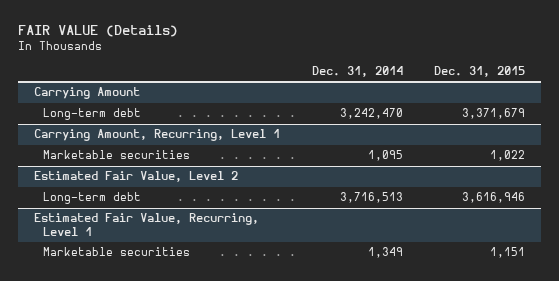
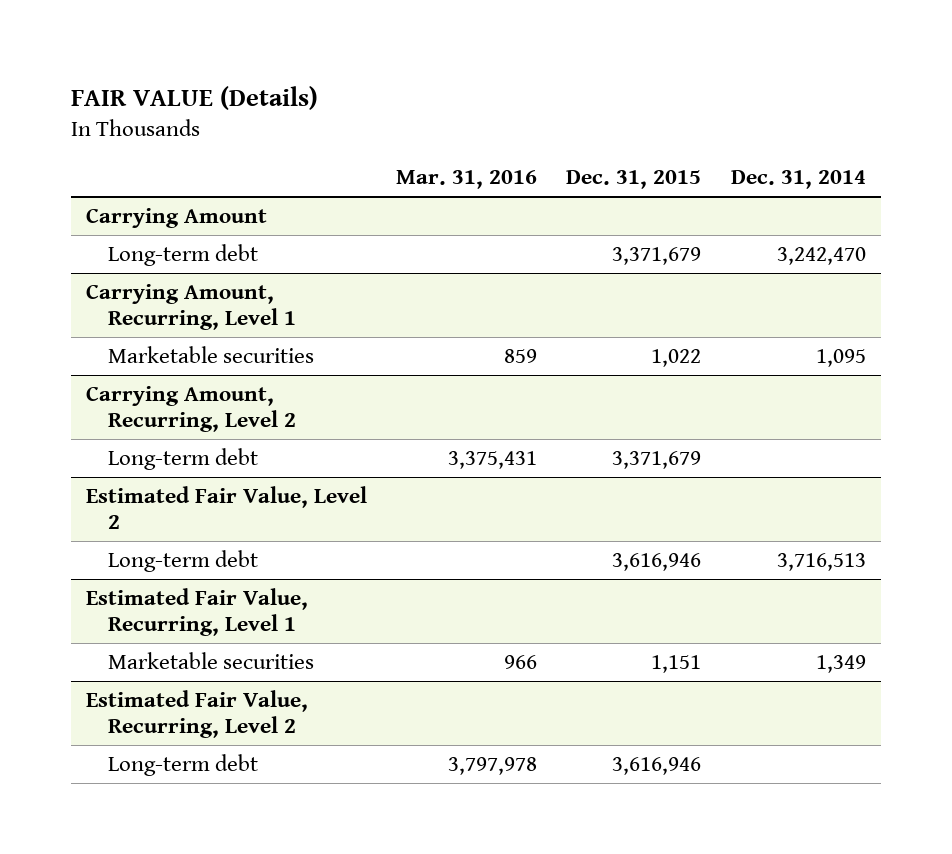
- | Dec. 31, 2014 | Dec. 31, 2015
+ | Mar. 31, 2016 | Dec. 31, 2015 | Dec. 31, 2014
+ Carrying Amount, Recurring, Level 2
+ Long-term debt | 3,375,431 | 3,371,679 |
+ Estimated Fair Value, Recurring, Level 2
+ Long-term debt | 3,797,978 | 3,616,946 |

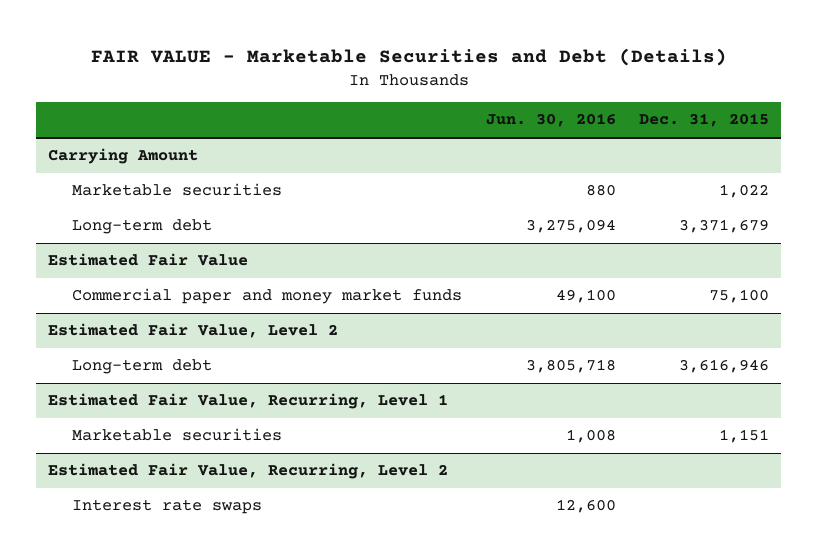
- FAIR VALUE (Details)
+ FAIR VALUE - Marketable Securities and Debt (Details)
- | Mar. 31, 2016 | Dec. 31, 2015 | Dec. 31, 2014
+ | Jun. 30, 2016 | Dec. 31, 2015
@ Carrying Amount
- Long-term debt | | 3,371,679 | 3,242,470
- Carrying Amount, Recurring, Level 1
- Carrying Amount, Recurring, Level 2
+ Estimated Fair Value
+ Commercial paper and money market funds | 49,100 | 75,100
@ Estimated Fair Value, Recurring, Level 2
- Long-term debt | 3,797,978 | 3,616,946 |
+ Interest rate swaps | 12,600 |

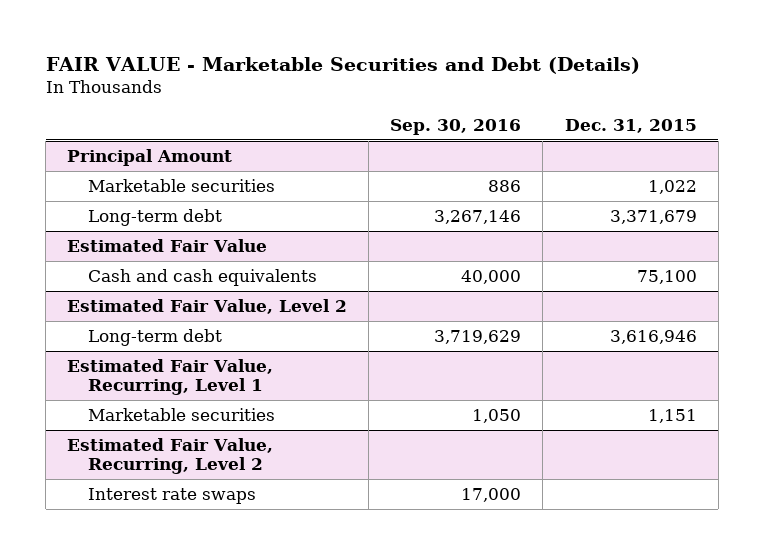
- | Jun. 30, 2016 | Dec. 31, 2015
+ | Sep. 30, 2016 | Dec. 31, 2015
- Carrying Amount
+ Principal Amount
@ Estimated Fair Value
- Commercial paper and money market funds | 49,100 | 75,100
+ Cash and cash equivalents | 40,000 | 75,100

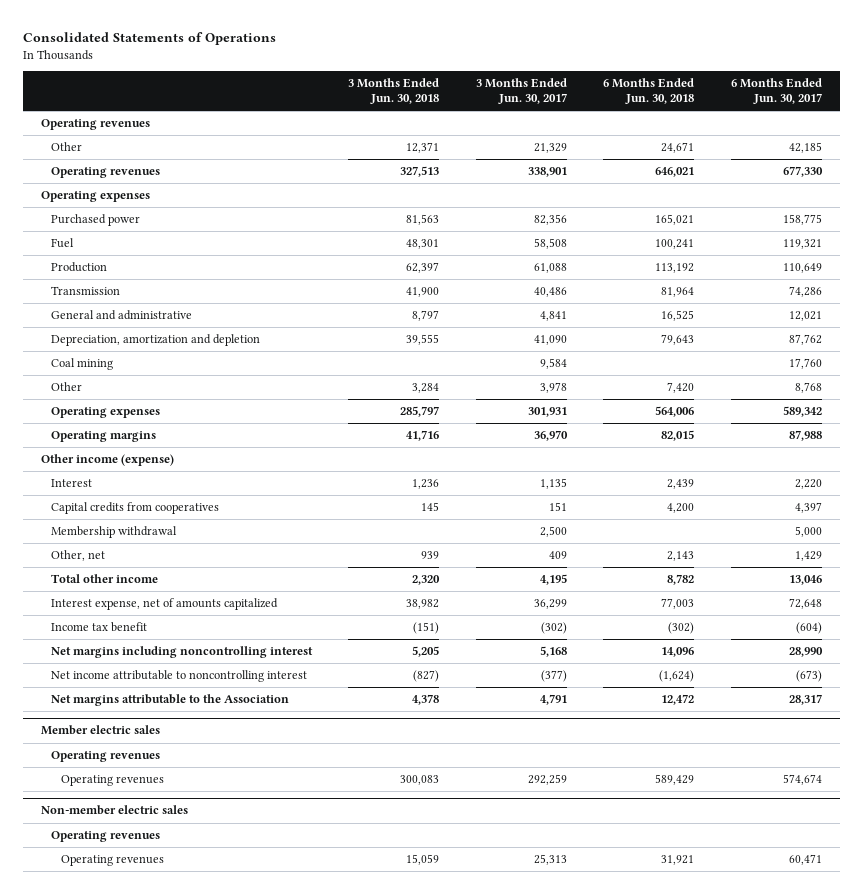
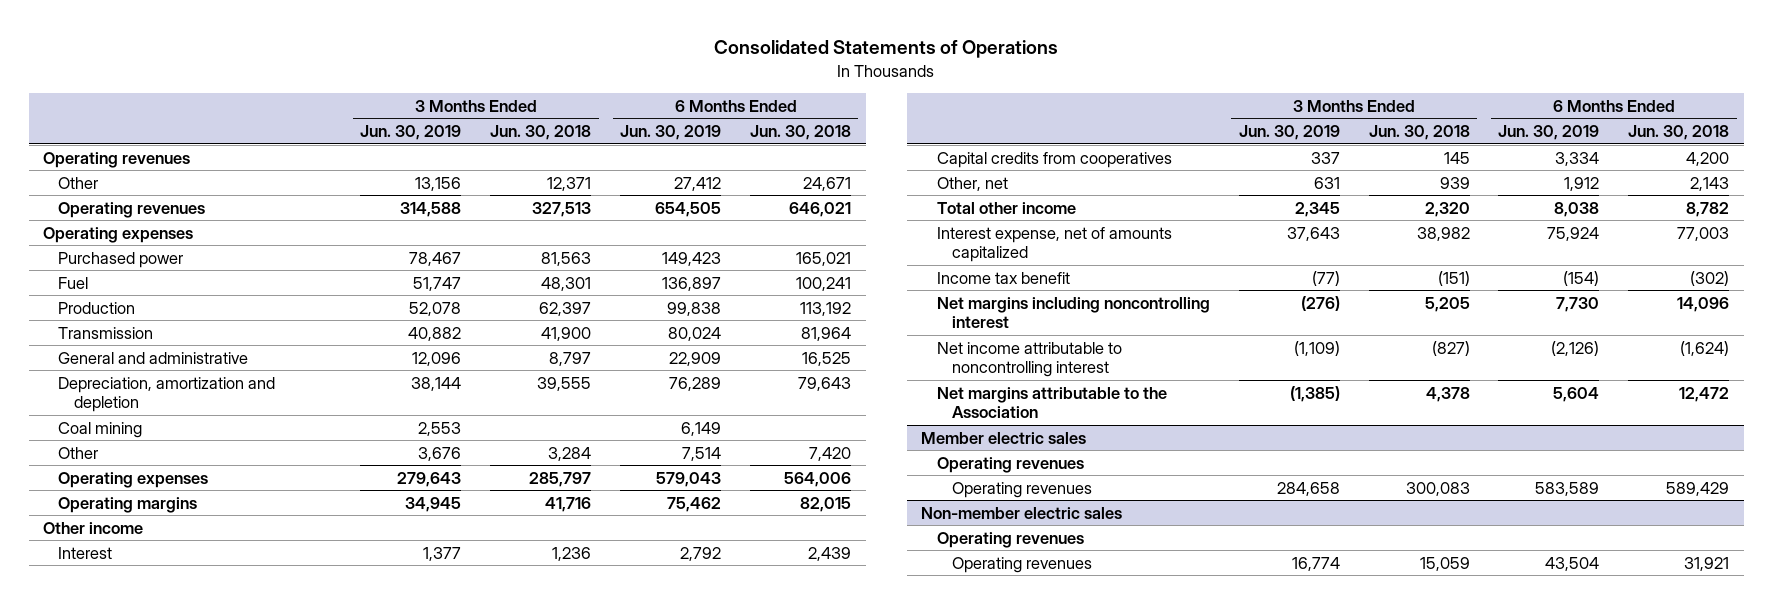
- | 3 Months Ended Jun. 30, 2018 | 3 Months Ended Jun. 30, 2017 | 6 Months Ended Jun. 30, 2018 | 6 Months Ended Jun. 30, 2017
+ | 3 Months Ended Jun. 30, 2019 | 3 Months Ended Jun. 30, 2018 | 6 Months Ended Jun. 30, 2019 | 6 Months Ended Jun. 30, 2018
- Other income (expense)
+ Other income
- Membership withdrawal | | 2,500 | | 5,000

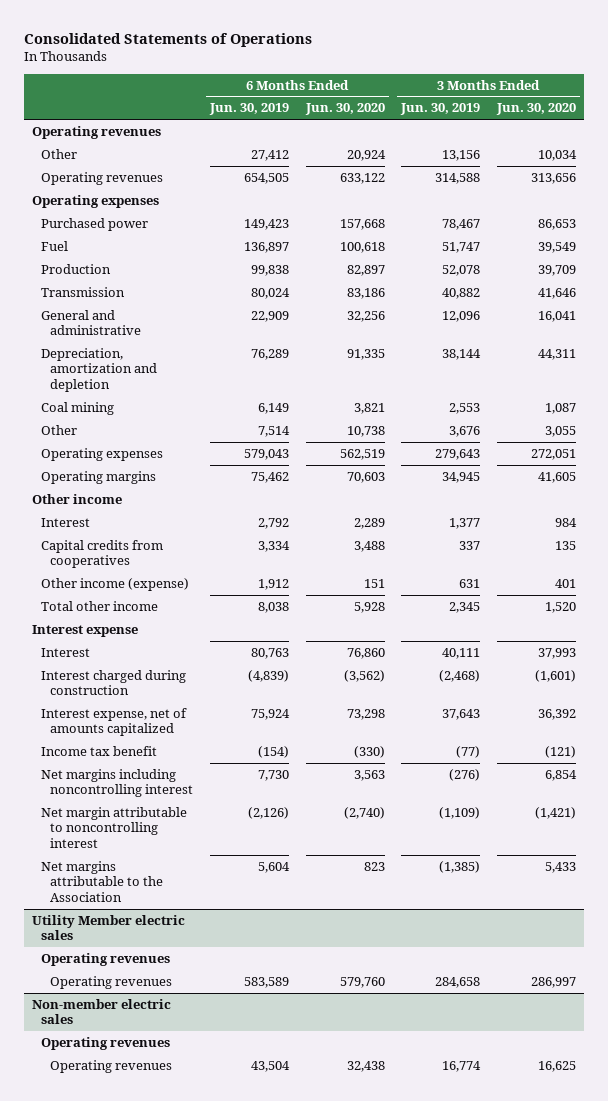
- | 3 Months Ended Jun. 30, 2019 | 3 Months Ended Jun. 30, 2018 | 6 Months Ended Jun. 30, 2019 | 6 Months Ended Jun. 30, 2018
+ | 6 Months Ended Jun. 30, 2019 | 6 Months Ended Jun. 30, 2020 | 3 Months Ended Jun. 30, 2019 | 3 Months Ended Jun. 30, 2020
- Other, net | 631 | 939 | 1,912 | 2,143
+ Other income (expense) | 1,912 | 151 | 631 | 401
+ Interest expense
+ Interest | 80,763 | 76,860 | 40,111 | 37,993
+ Interest charged during construction | (4,839) | (3,562) | (2,468) | (1,601)
- Net income attributable to noncontrolling interest | (1,109) | (827) | (2,126) | (1,624)
+ Net margin attributable to noncontrolling interest | (2,126) | (2,740) | (1,109) | (1,421)
- Member electric sales
+ Utility Member electric sales

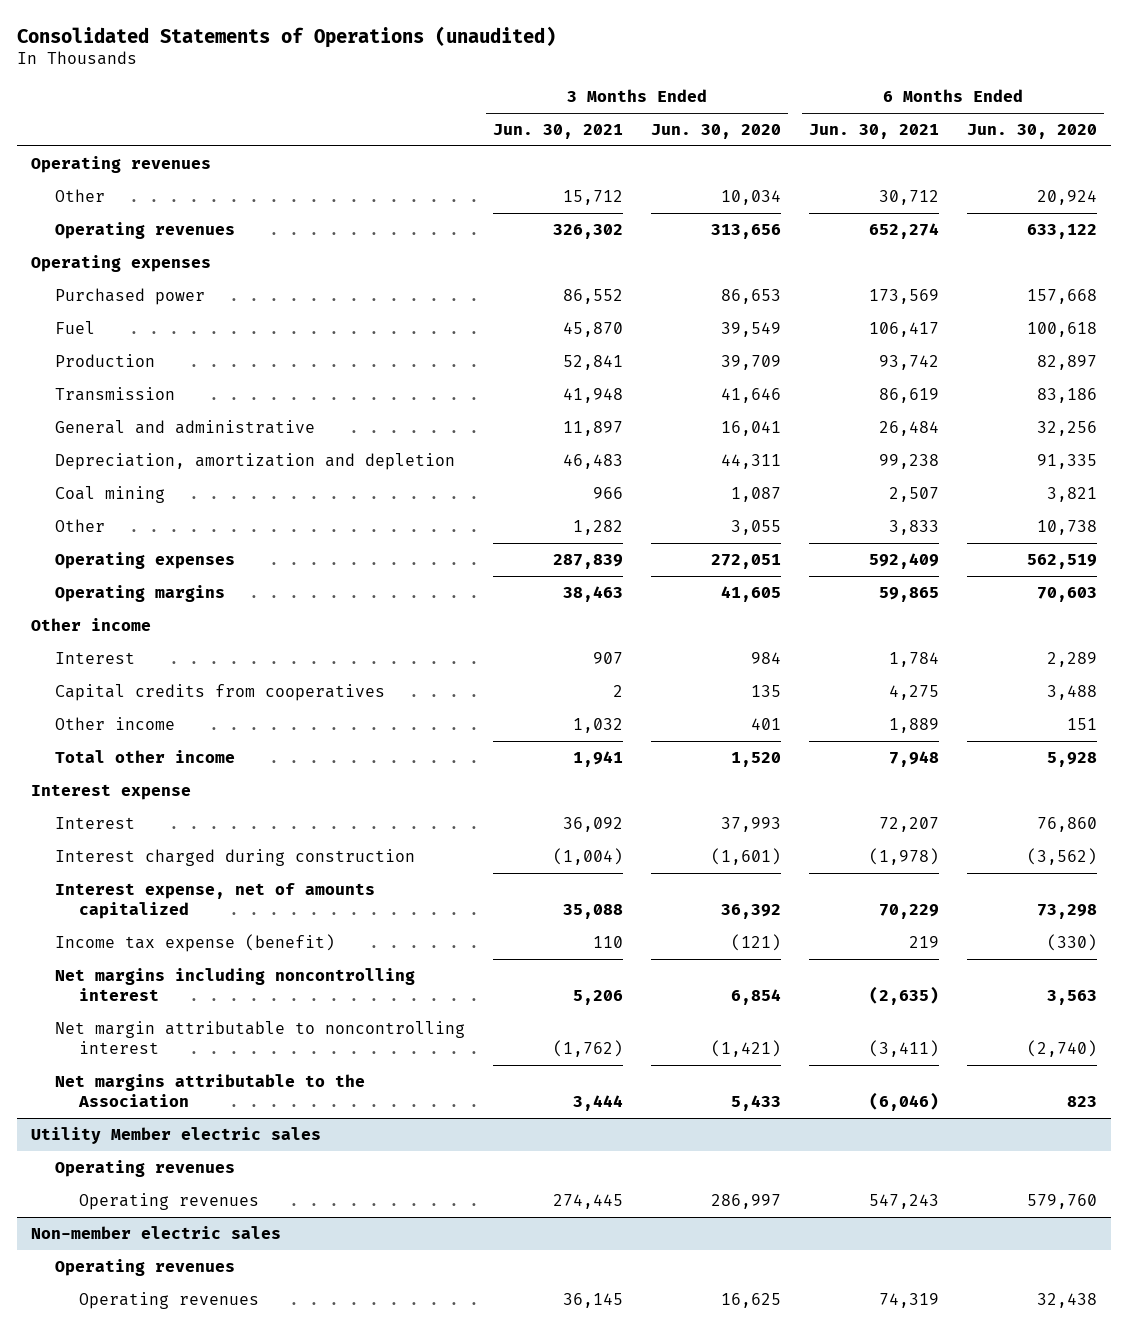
- Consolidated Statements of Operations
+ Consolidated Statements of Operations (unaudited)
- | 6 Months Ended Jun. 30, 2019 | 6 Months Ended Jun. 30, 2020 | 3 Months Ended Jun. 30, 2019 | 3 Months Ended Jun. 30, 2020
+ | 3 Months Ended Jun. 30, 2021 | 3 Months Ended Jun. 30, 2020 | 6 Months Ended Jun. 30, 2021 | 6 Months Ended Jun. 30, 2020
- Other income (expense) | 1,912 | 151 | 631 | 401
+ Other income | 1,032 | 401 | 1,889 | 151
- Income tax benefit | (154) | (330) | (77) | (121)
+ Income tax expense (benefit) | 110 | (121) | 219 | (330)

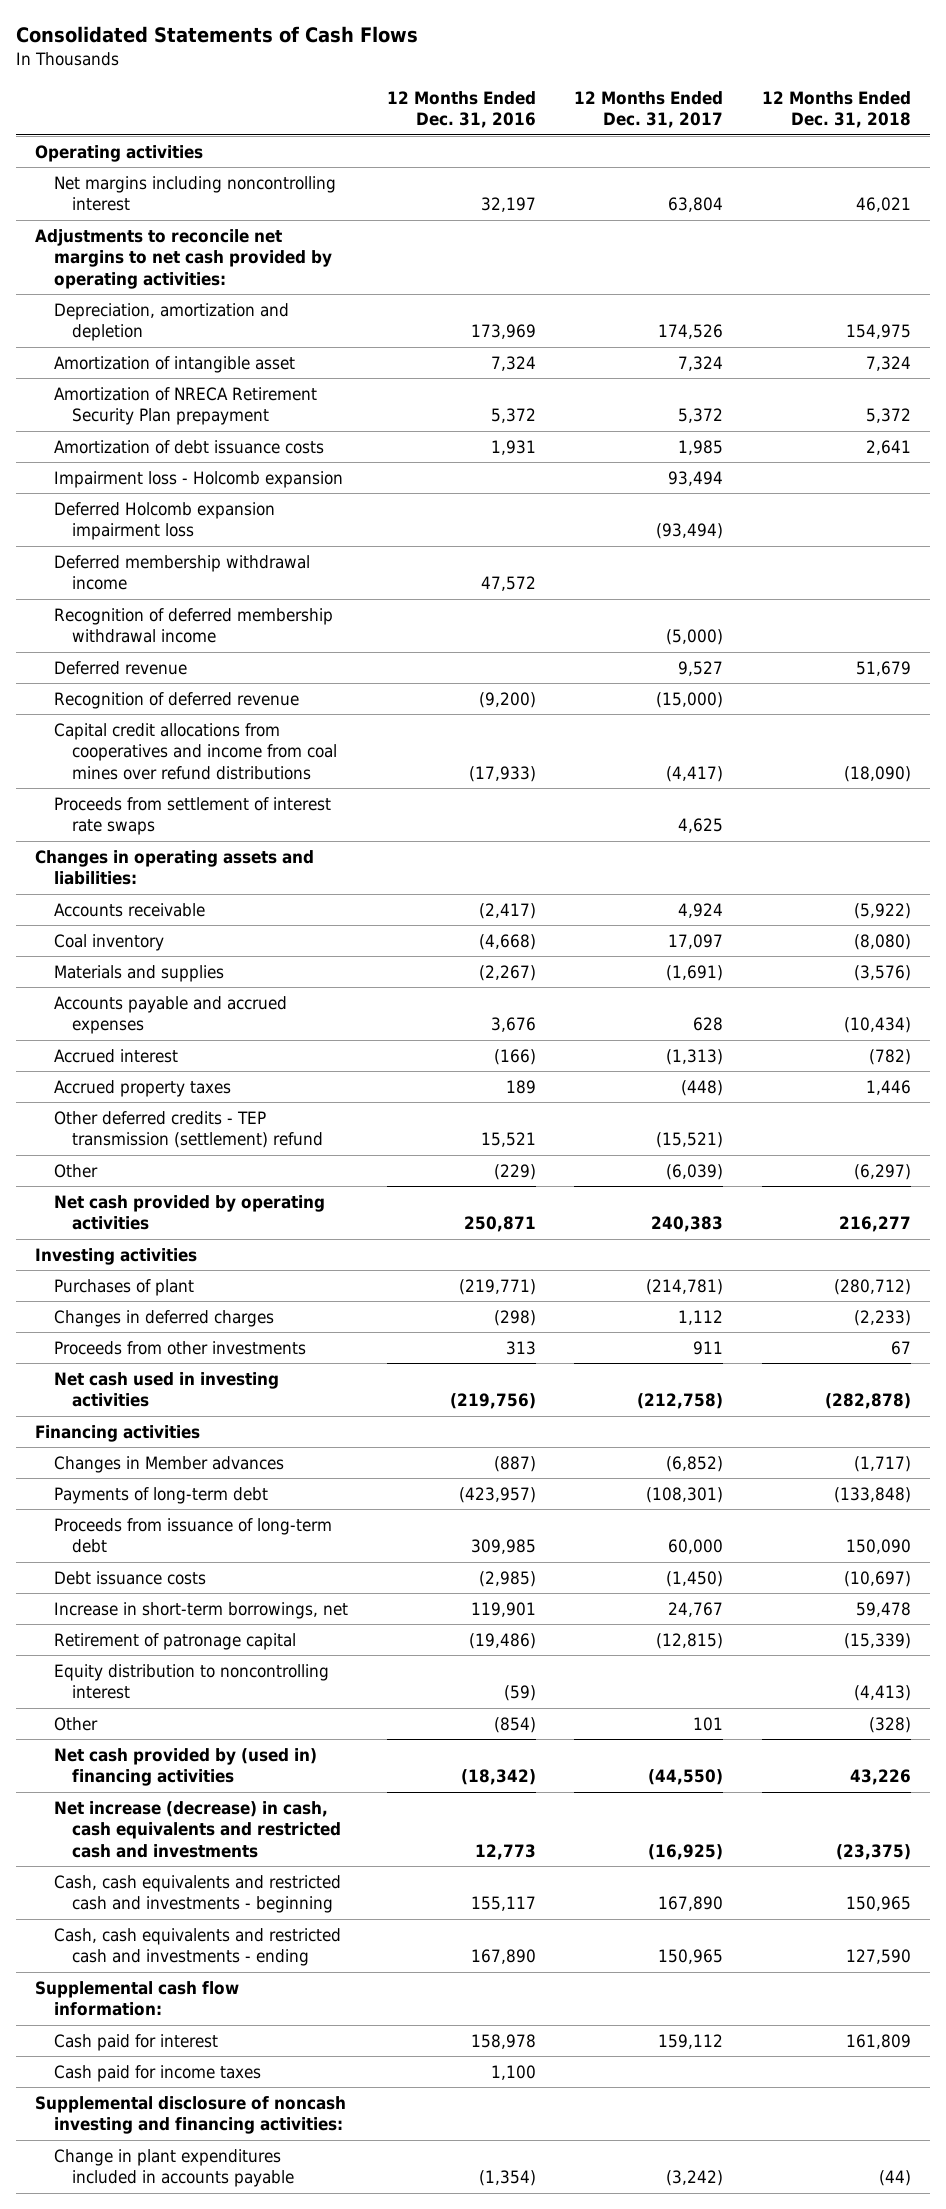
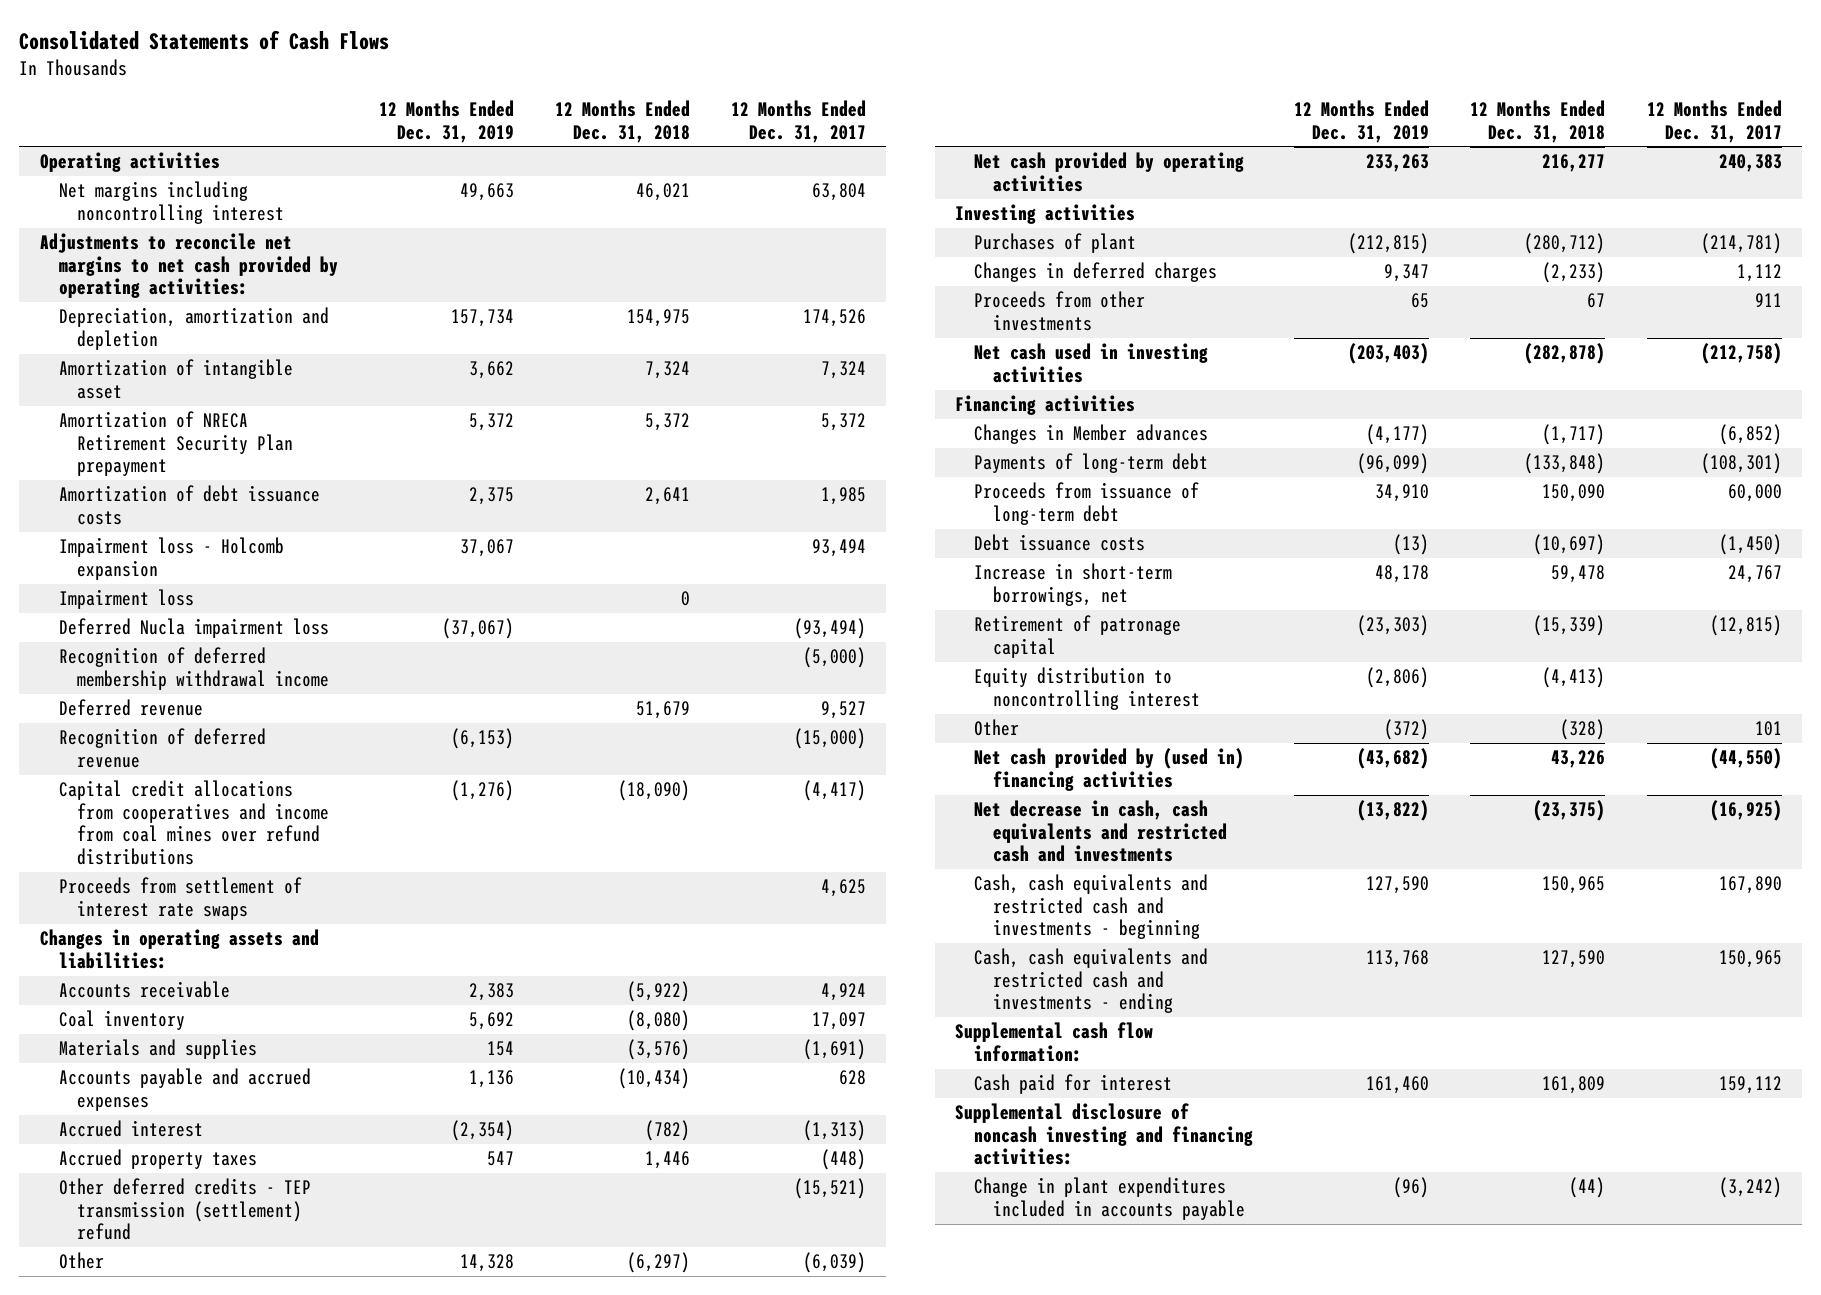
- | 12 Months Ended Dec. 31, 2016 | 12 Months Ended Dec. 31, 2017 | 12 Months Ended Dec. 31, 2018
+ | 12 Months Ended Dec. 31, 2019 | 12 Months Ended Dec. 31, 2018 | 12 Months Ended Dec. 31, 2017
- Deferred Holcomb expansion impairment loss | | (93,494) |
- Deferred membership withdrawal income | 47,572 | |
+ Impairment loss | | 0 |
+ Deferred Nucla impairment loss | (37,067) | | (93,494)
- Net increase (decrease) in cash, cash equivalents and restricted cash and investments | 12,773 | (16,925) | (23,375)
+ Net decrease in cash, cash equivalents and restricted cash and investments | (13,822) | (23,375) | (16,925)
- Cash paid for income taxes | 1,100 | |

